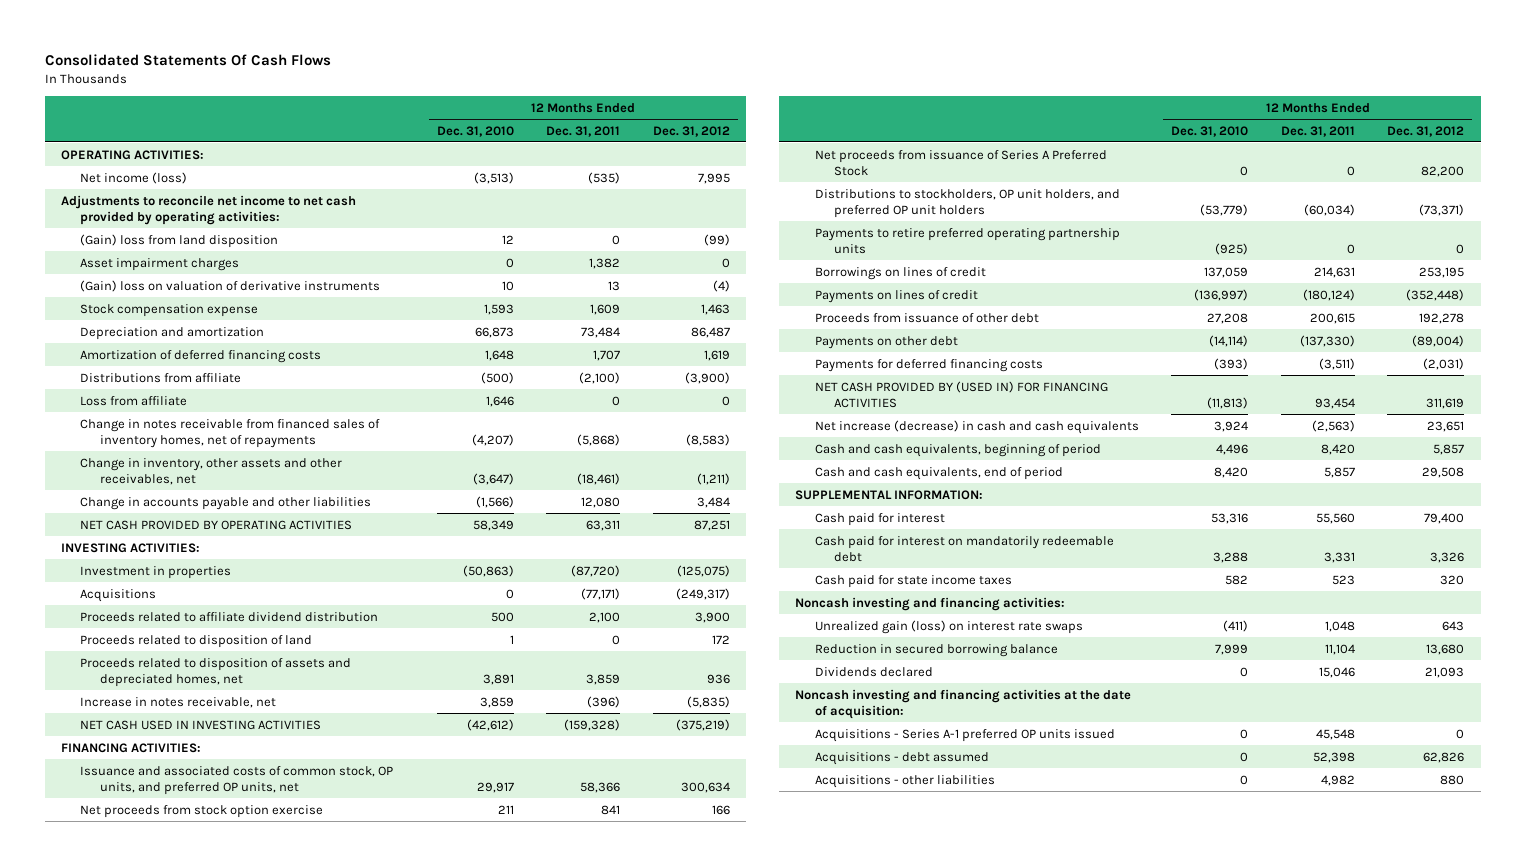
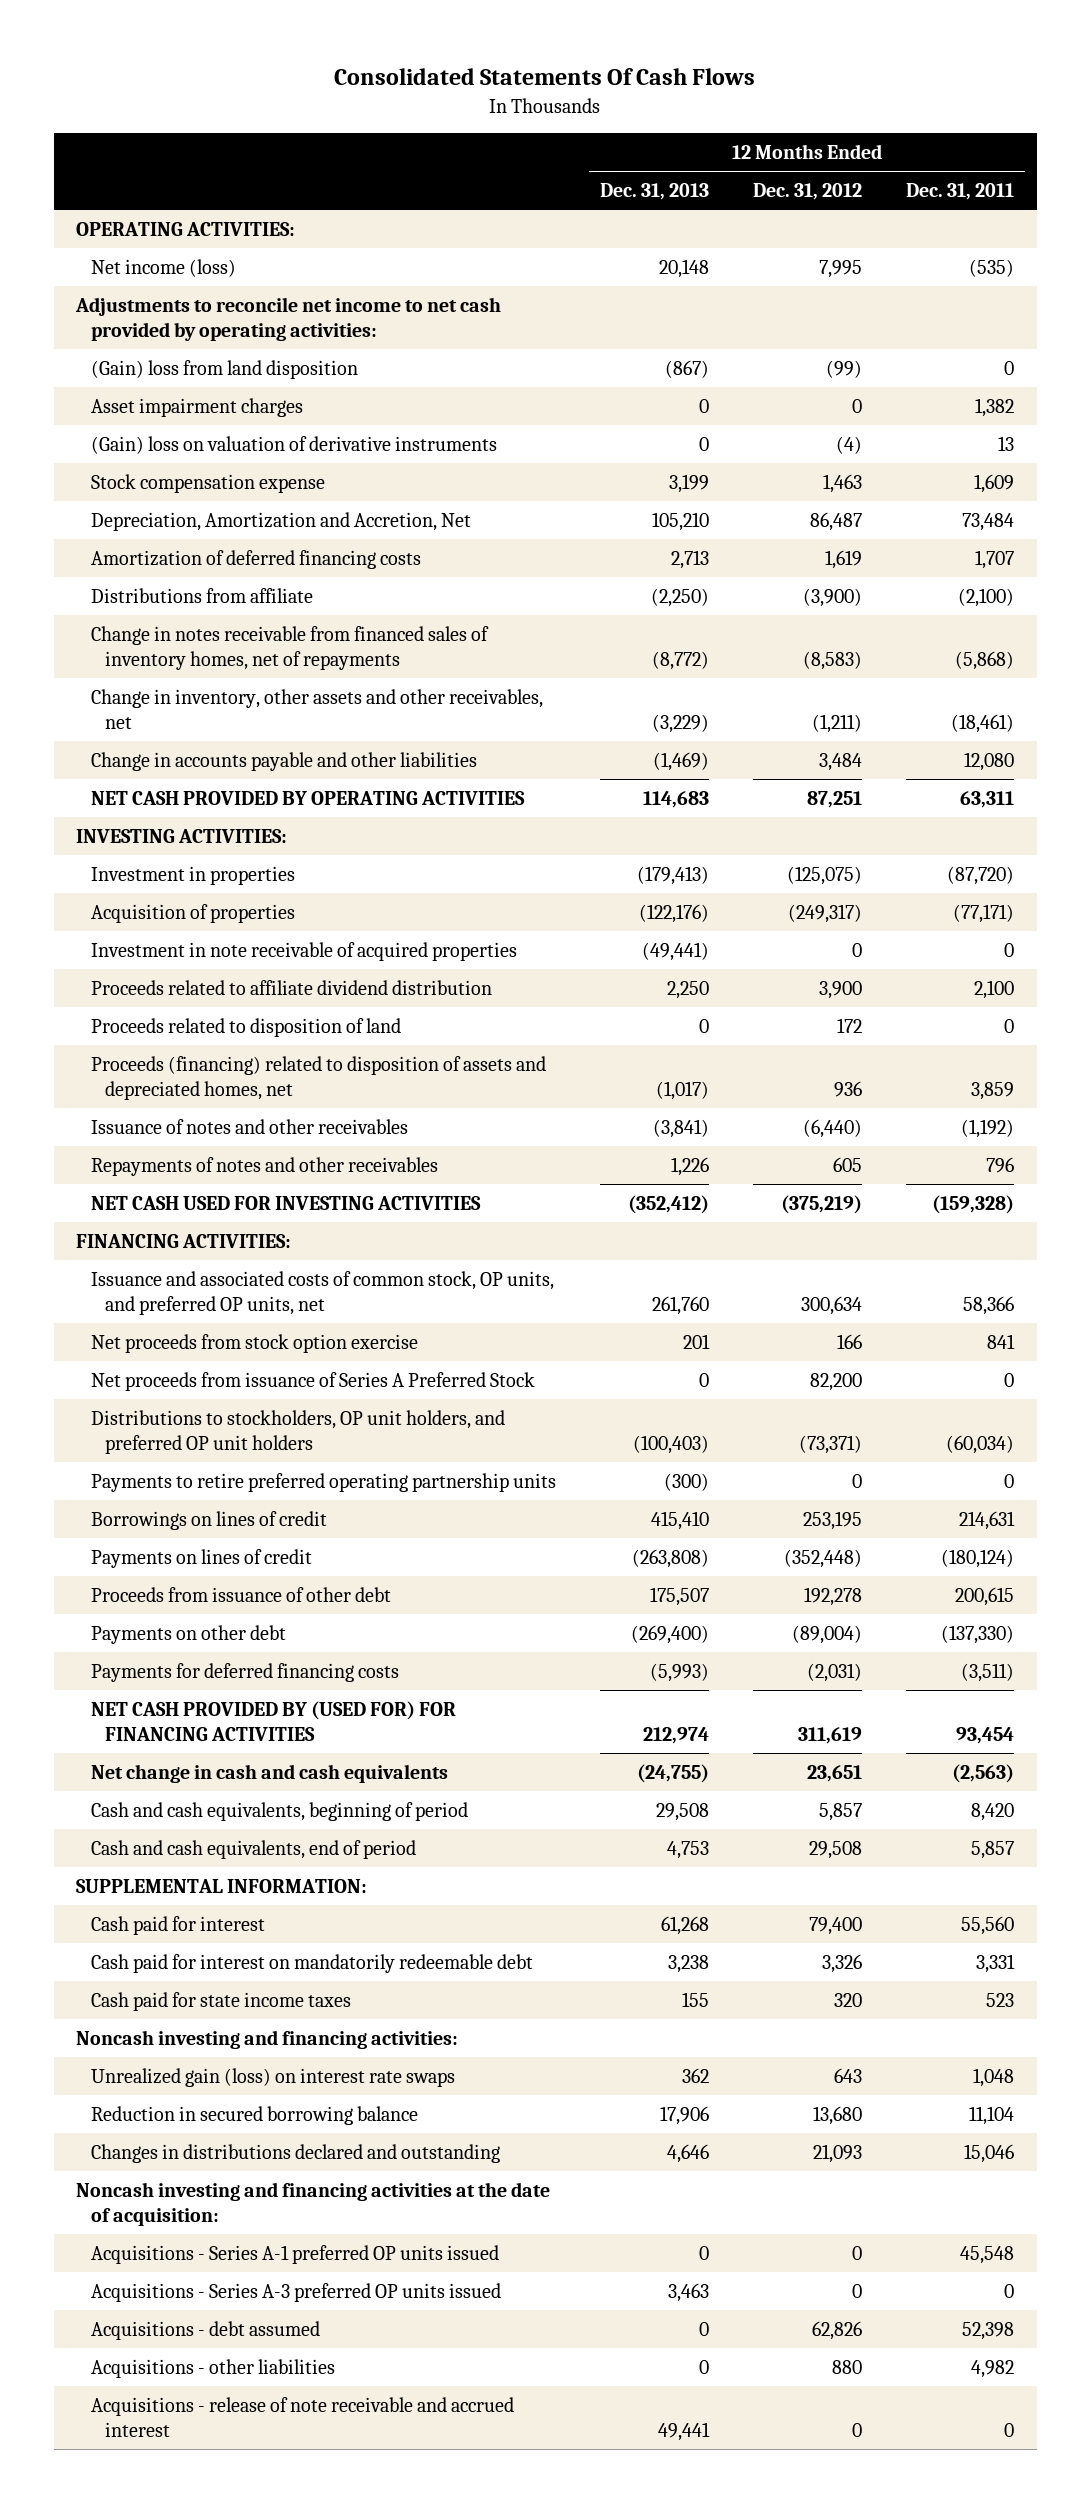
- | 12 Months Ended Dec. 31, 2010 | 12 Months Ended Dec. 31, 2011 | 12 Months Ended Dec. 31, 2012
+ | 12 Months Ended Dec. 31, 2013 | 12 Months Ended Dec. 31, 2012 | 12 Months Ended Dec. 31, 2011
- Depreciation and amortization | 66,873 | 73,484 | 86,487
+ Depreciation, Amortization and Accretion, Net | 105,210 | 86,487 | 73,484
- Loss from affiliate | 1,646 | 0 | 0
- Acquisitions | 0 | (77,171) | (249,317)
+ Acquisition of properties | (122,176) | (249,317) | (77,171)
+ Investment in note receivable of acquired properties | (49,441) | 0 | 0
- Proceeds related to disposition of assets and depreciated homes, net | 3,891 | 3,859 | 936
- Increase in notes receivable, net | 3,859 | (396) | (5,835)
- NET CASH USED IN INVESTING ACTIVITIES | (42,612) | (159,328) | (375,219)
+ Proceeds (financing) related to disposition of assets and depreciated homes, net | (1,017) | 936 | 3,859
+ Issuance of notes and other receivables | (3,841) | (6,440) | (1,192)
+ Repayments of notes and other receivables | 1,226 | 605 | 796
+ NET CASH USED FOR INVESTING ACTIVITIES | (352,412) | (375,219) | (159,328)
- NET CASH PROVIDED BY (USED IN) FOR FINANCING ACTIVITIES | (11,813) | 93,454 | 311,619
- Net increase (decrease) in cash and cash equivalents | 3,924 | (2,563) | 23,651
+ NET CASH PROVIDED BY (USED FOR) FOR FINANCING ACTIVITIES | 212,974 | 311,619 | 93,454
+ Net change in cash and cash equivalents | (24,755) | 23,651 | (2,563)
- Dividends declared | 0 | 15,046 | 21,093
+ Changes in distributions declared and outstanding | 4,646 | 21,093 | 15,046
+ Acquisitions - Series A-3 preferred OP units issued | 3,463 | 0 | 0
+ Acquisitions - release of note receivable and accrued interest | 49,441 | 0 | 0

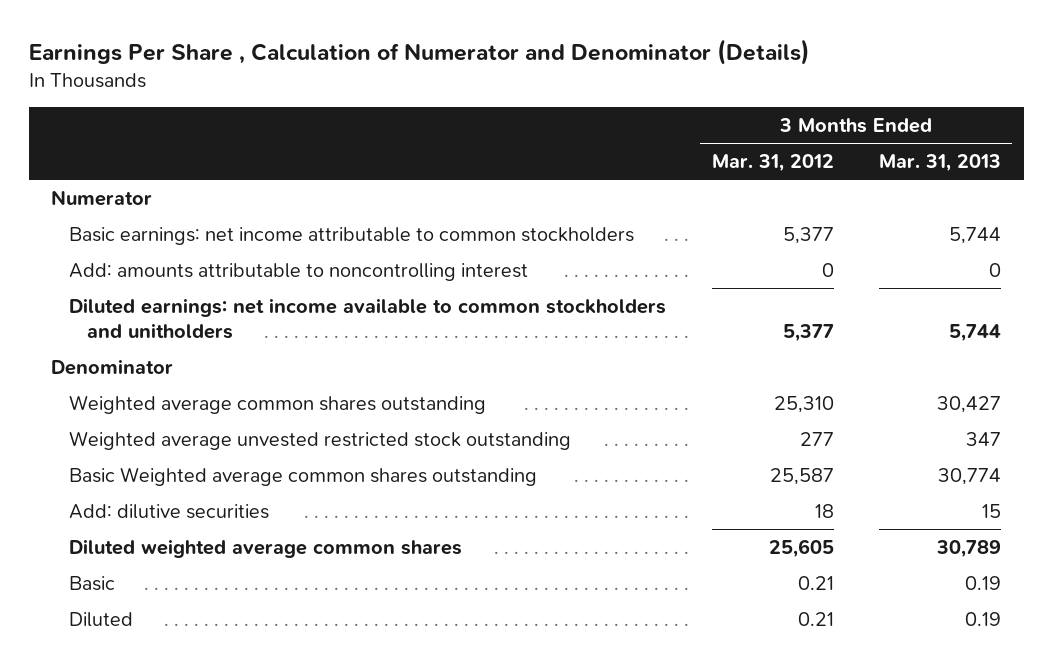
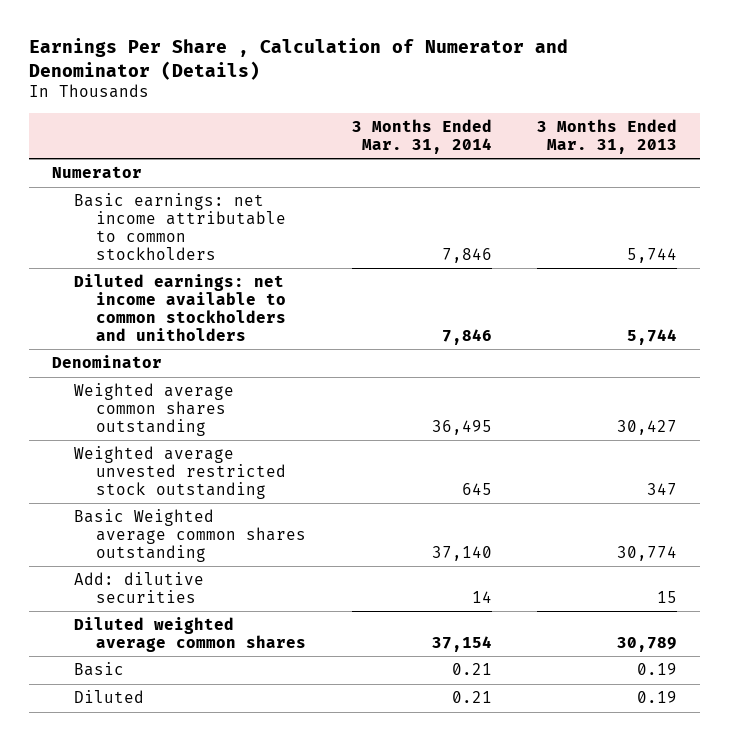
- | 3 Months Ended Mar. 31, 2012 | 3 Months Ended Mar. 31, 2013
+ | 3 Months Ended Mar. 31, 2014 | 3 Months Ended Mar. 31, 2013
- Add: amounts attributable to noncontrolling interest | 0 | 0

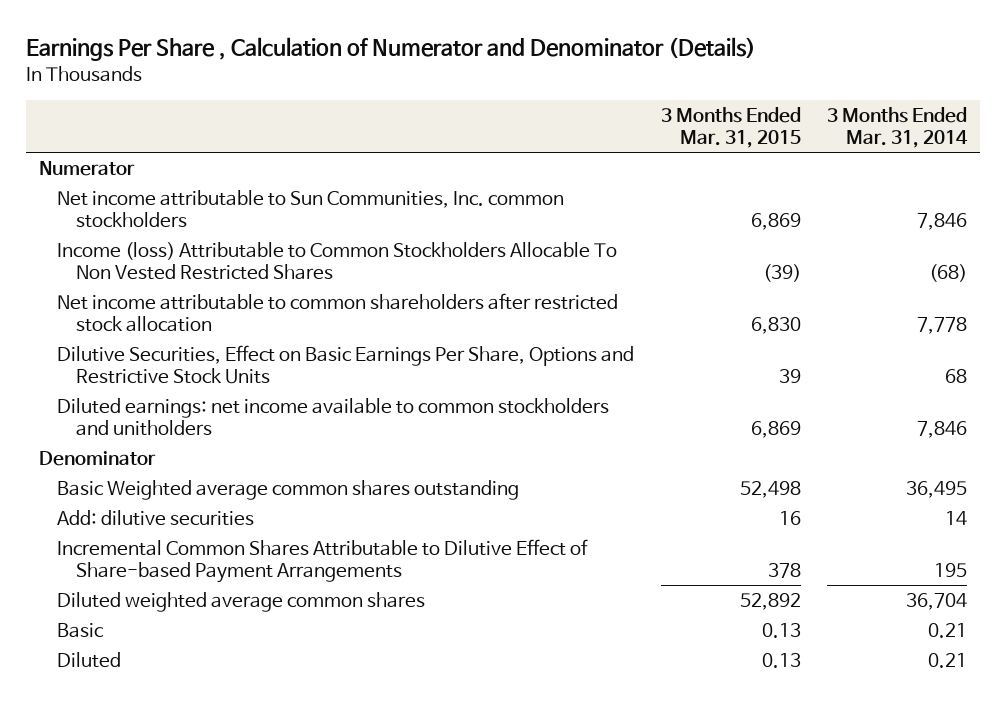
- | 3 Months Ended Mar. 31, 2014 | 3 Months Ended Mar. 31, 2013
+ | 3 Months Ended Mar. 31, 2015 | 3 Months Ended Mar. 31, 2014
- Basic earnings: net income attributable to common stockholders | 7,846 | 5,744
+ Net income attributable to Sun Communities, Inc. common stockholders | 6,869 | 7,846
+ Income (loss) Attributable to Common Stockholders Allocable To Non Vested Restricted Shares | (39) | (68)
+ Net income attributable to common shareholders after restricted stock allocation | 6,830 | 7,778
+ Dilutive Securities, Effect on Basic Earnings Per Share, Options and Restrictive Stock Units | 39 | 68
- Weighted average common shares outstanding | 36,495 | 30,427
- Weighted average unvested restricted stock outstanding | 645 | 347
- Basic Weighted average common shares outstanding | 37,140 | 30,774
+ Basic Weighted average common shares outstanding | 52,498 | 36,495
- Diluted weighted average common shares | 37,154 | 30,789
+ Incremental Common Shares Attributable to Dilutive Effect of Share-based Payment Arrangements | 378 | 195
+ Diluted weighted average common shares | 52,892 | 36,704

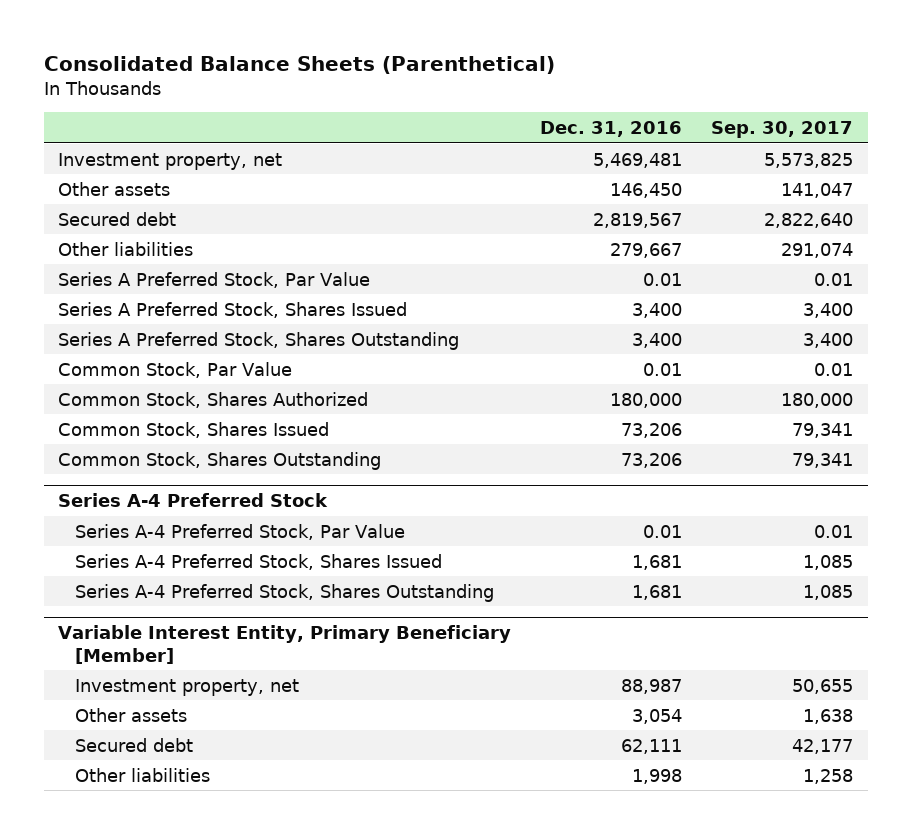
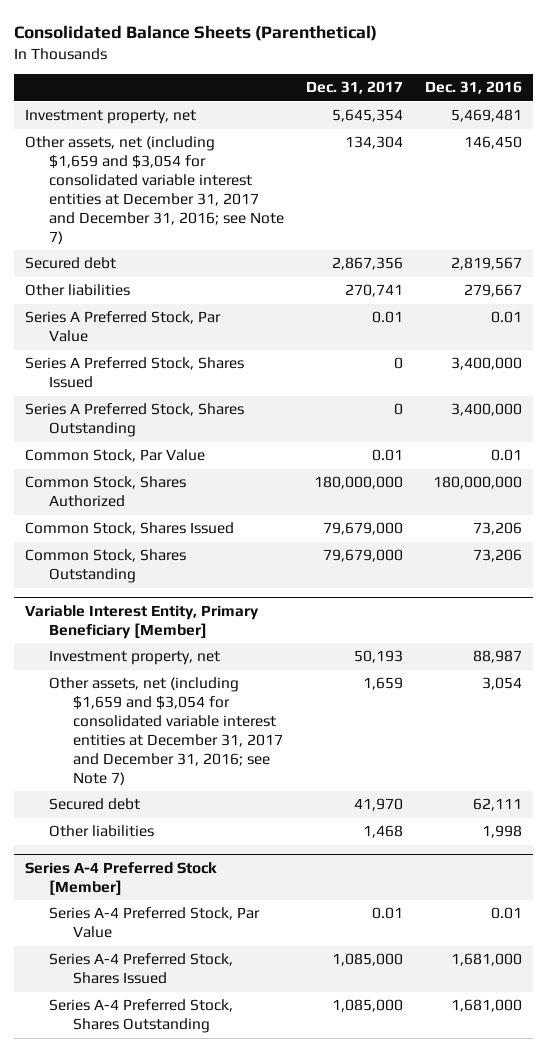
- | Dec. 31, 2016 | Sep. 30, 2017
+ | Dec. 31, 2017 | Dec. 31, 2016
- Other assets | 146,450 | 141,047
+ Other assets, net (including $1,659 and $3,054 for consolidated variable interest entities at December 31, 2017 and December 31, 2016; see Note 7) | 134,304 | 146,450
- Series A Preferred Stock, Shares Issued | 3,400 | 3,400
- Series A Preferred Stock, Shares Outstanding | 3,400 | 3,400
+ Series A Preferred Stock, Shares Issued | 0 | 3,400,000
+ Series A Preferred Stock, Shares Outstanding | 0 | 3,400,000
- Common Stock, Shares Authorized | 180,000 | 180,000
+ Common Stock, Shares Authorized | 180,000,000 | 180,000,000
- Series A-4 Preferred Stock
- Series A-4 Preferred Stock, Par Value | 0.01 | 0.01
- Series A-4 Preferred Stock, Shares Issued | 1,681 | 1,085
- Series A-4 Preferred Stock, Shares Outstanding | 1,681 | 1,085
@ Variable Interest Entity, Primary Beneficiary [Member]
- Other assets | 3,054 | 1,638
+ Other assets, net (including $1,659 and $3,054 for consolidated variable interest entities at December 31, 2017 and December 31, 2016; see Note 7) | 1,659 | 3,054
+ Series A-4 Preferred Stock [Member]
+ Series A-4 Preferred Stock, Par Value | 0.01 | 0.01
+ Series A-4 Preferred Stock, Shares Issued | 1,085,000 | 1,681,000
+ Series A-4 Preferred Stock, Shares Outstanding | 1,085,000 | 1,681,000

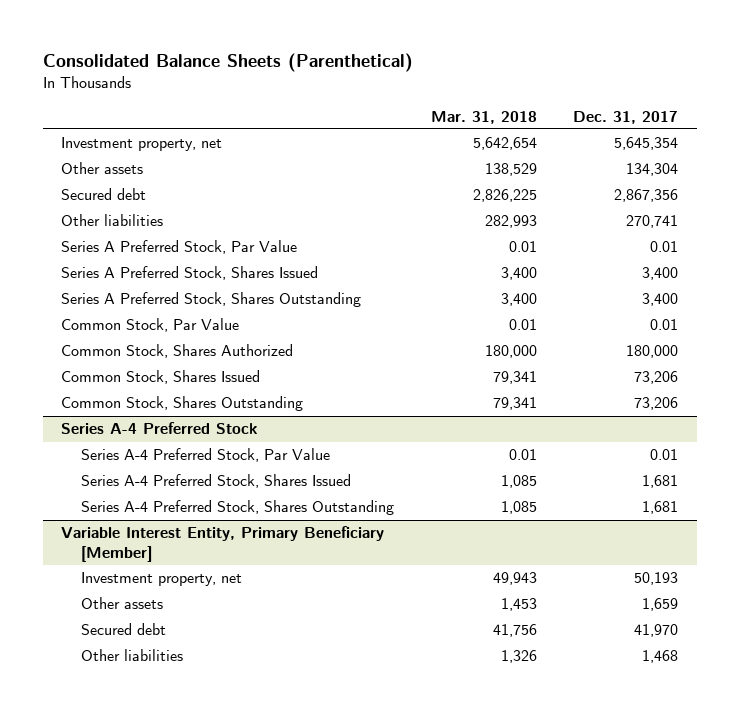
- | Dec. 31, 2017 | Dec. 31, 2016
+ | Mar. 31, 2018 | Dec. 31, 2017
- Other assets, net (including $1,659 and $3,054 for consolidated variable interest entities at December 31, 2017 and December 31, 2016; see Note 7) | 134,304 | 146,450
+ Other assets | 138,529 | 134,304
- Series A Preferred Stock, Shares Issued | 0 | 3,400,000
- Series A Preferred Stock, Shares Outstanding | 0 | 3,400,000
+ Series A Preferred Stock, Shares Issued | 3,400 | 3,400
+ Series A Preferred Stock, Shares Outstanding | 3,400 | 3,400
- Common Stock, Shares Authorized | 180,000,000 | 180,000,000
- Common Stock, Shares Issued | 79,679,000 | 73,206
- Common Stock, Shares Outstanding | 79,679,000 | 73,206
+ Common Stock, Shares Authorized | 180,000 | 180,000
+ Common Stock, Shares Issued | 79,341 | 73,206
+ Common Stock, Shares Outstanding | 79,341 | 73,206
+ Series A-4 Preferred Stock
+ Series A-4 Preferred Stock, Par Value | 0.01 | 0.01
+ Series A-4 Preferred Stock, Shares Issued | 1,085 | 1,681
+ Series A-4 Preferred Stock, Shares Outstanding | 1,085 | 1,681
@ Variable Interest Entity, Primary Beneficiary [Member]
- Other assets, net (including $1,659 and $3,054 for consolidated variable interest entities at December 31, 2017 and December 31, 2016; see Note 7) | 1,659 | 3,054
+ Other assets | 1,453 | 1,659
- Series A-4 Preferred Stock [Member]
- Series A-4 Preferred Stock, Par Value | 0.01 | 0.01
- Series A-4 Preferred Stock, Shares Issued | 1,085,000 | 1,681,000
- Series A-4 Preferred Stock, Shares Outstanding | 1,085,000 | 1,681,000

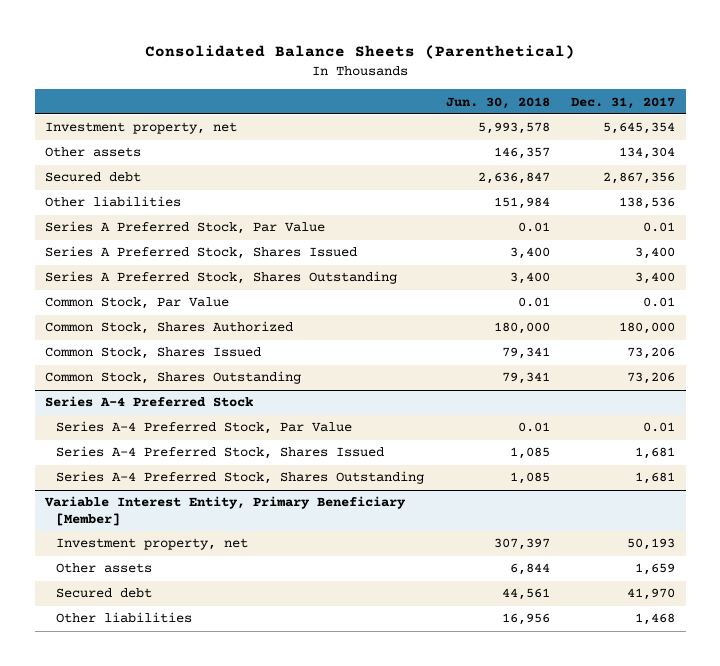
- | Mar. 31, 2018 | Dec. 31, 2017
+ | Jun. 30, 2018 | Dec. 31, 2017
- Other liabilities | 282,993 | 270,741
+ Other liabilities | 151,984 | 138,536

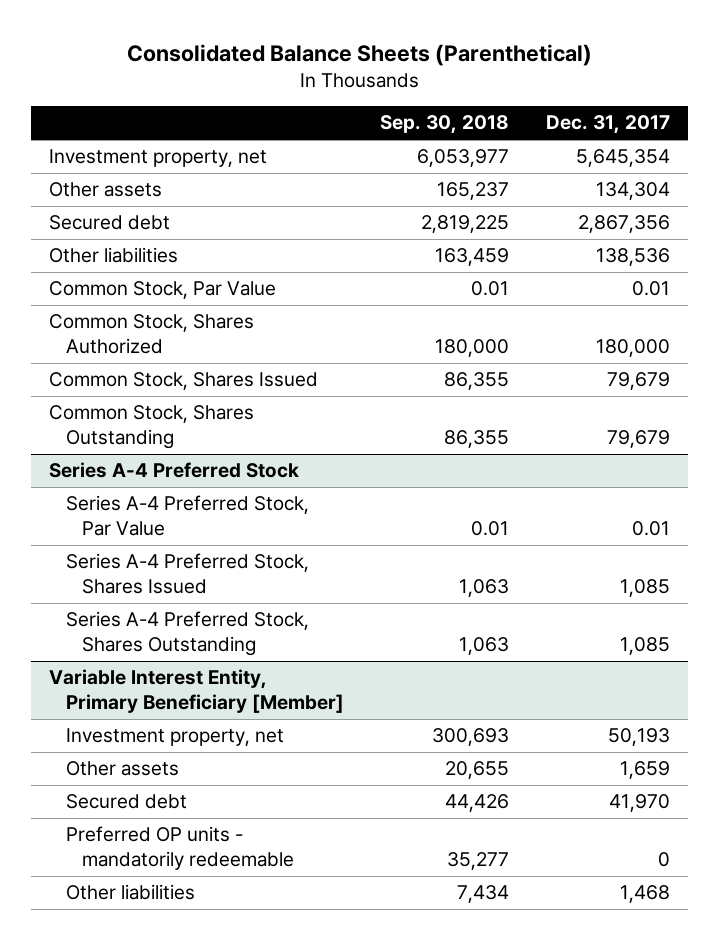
- | Jun. 30, 2018 | Dec. 31, 2017
+ | Sep. 30, 2018 | Dec. 31, 2017
- Series A Preferred Stock, Par Value | 0.01 | 0.01
- Series A Preferred Stock, Shares Issued | 3,400 | 3,400
- Series A Preferred Stock, Shares Outstanding | 3,400 | 3,400
- Common Stock, Shares Issued | 79,341 | 73,206
- Common Stock, Shares Outstanding | 79,341 | 73,206
+ Common Stock, Shares Issued | 86,355 | 79,679
+ Common Stock, Shares Outstanding | 86,355 | 79,679
@ Series A-4 Preferred Stock
- Series A-4 Preferred Stock, Shares Issued | 1,085 | 1,681
- Series A-4 Preferred Stock, Shares Outstanding | 1,085 | 1,681
+ Series A-4 Preferred Stock, Shares Issued | 1,063 | 1,085
+ Series A-4 Preferred Stock, Shares Outstanding | 1,063 | 1,085
@ Variable Interest Entity, Primary Beneficiary [Member]
+ Preferred OP units - mandatorily redeemable | 35,277 | 0

